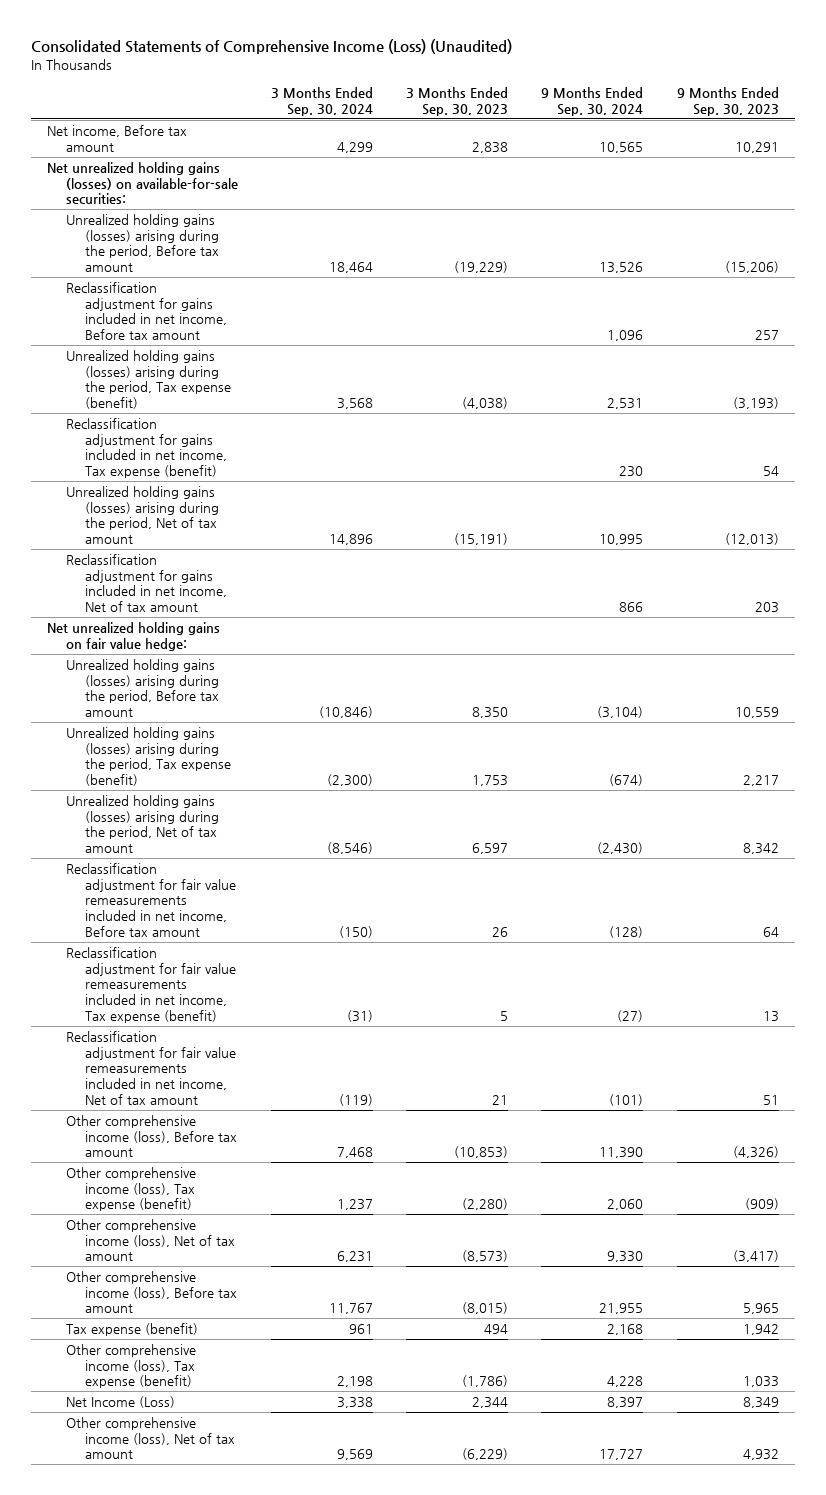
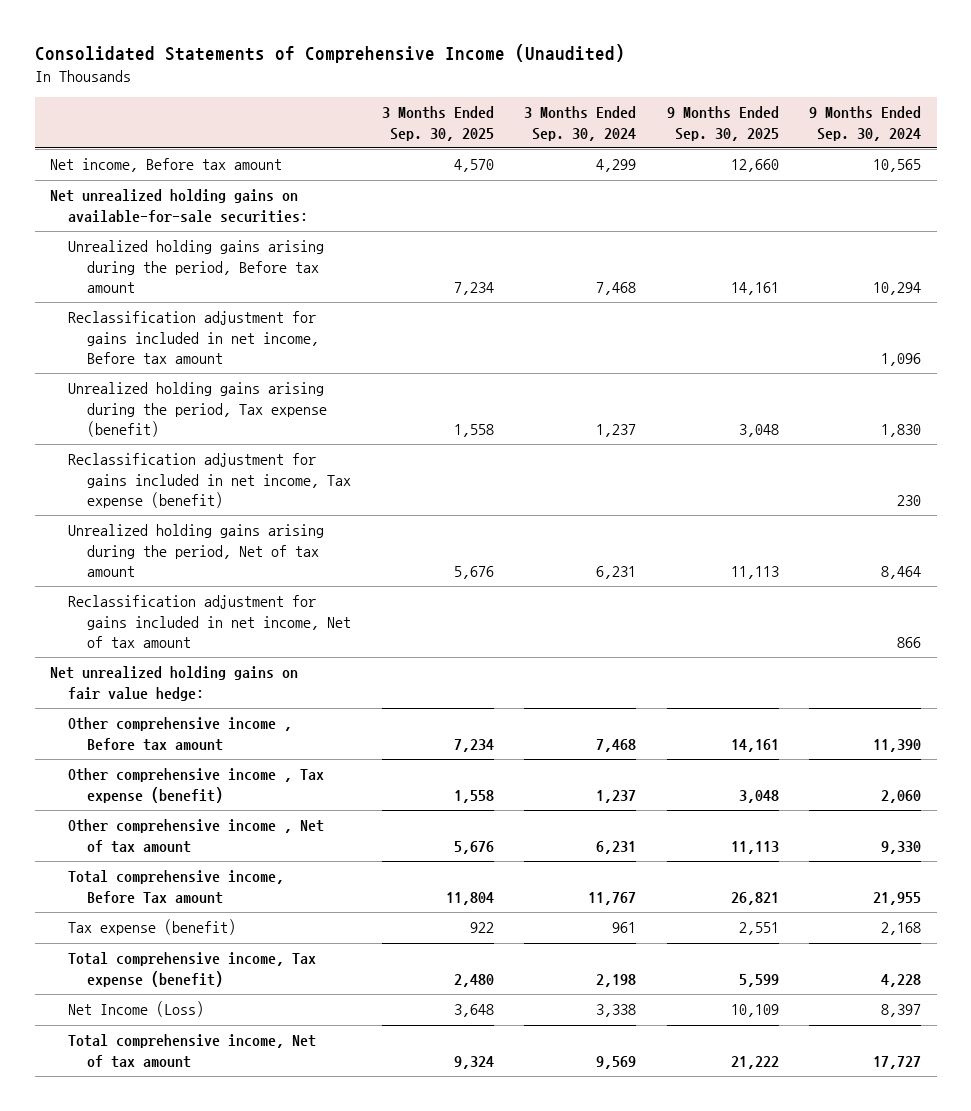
- Consolidated Statements of Comprehensive Income (Loss) (Unaudited)
+ Consolidated Statements of Comprehensive Income (Unaudited)
- | 3 Months Ended Sep. 30, 2024 | 3 Months Ended Sep. 30, 2023 | 9 Months Ended Sep. 30, 2024 | 9 Months Ended Sep. 30, 2023
+ | 3 Months Ended Sep. 30, 2025 | 3 Months Ended Sep. 30, 2024 | 9 Months Ended Sep. 30, 2025 | 9 Months Ended Sep. 30, 2024
- Net unrealized holding gains (losses) on available-for-sale securities:
- Unrealized holding gains (losses) arising during the period, Before tax amount | 18,464 | (19,229) | 13,526 | (15,206)
+ Net unrealized holding gains on available-for-sale securities:
+ Unrealized holding gains arising during the period, Before tax amount | 7,234 | 7,468 | 14,161 | 10,294
- Unrealized holding gains (losses) arising during the period, Tax expense (benefit) | 3,568 | (4,038) | 2,531 | (3,193)
+ Unrealized holding gains arising during the period, Tax expense (benefit) | 1,558 | 1,237 | 3,048 | 1,830
- Unrealized holding gains (losses) arising during the period, Net of tax amount | 14,896 | (15,191) | 10,995 | (12,013)
+ Unrealized holding gains arising during the period, Net of tax amount | 5,676 | 6,231 | 11,113 | 8,464
- Unrealized holding gains (losses) arising during the period, Before tax amount | (10,846) | 8,350 | (3,104) | 10,559
- Unrealized holding gains (losses) arising during the period, Tax expense (benefit) | (2,300) | 1,753 | (674) | 2,217
- Unrealized holding gains (losses) arising during the period, Net of tax amount | (8,546) | 6,597 | (2,430) | 8,342
- Reclassification adjustment for fair value remeasurements included in net income, Before tax amount | (150) | 26 | (128) | 64
- Reclassification adjustment for fair value remeasurements included in net income, Tax expense (benefit) | (31) | 5 | (27) | 13
- Reclassification adjustment for fair value remeasurements included in net income, Net of tax amount | (119) | 21 | (101) | 51
- Other comprehensive income (loss), Before tax amount | 7,468 | (10,853) | 11,390 | (4,326)
- Other comprehensive income (loss), Tax expense (benefit) | 1,237 | (2,280) | 2,060 | (909)
- Other comprehensive income (loss), Net of tax amount | 6,231 | (8,573) | 9,330 | (3,417)
- Other comprehensive income (loss), Before tax amount | 11,767 | (8,015) | 21,955 | 5,965
+ Other comprehensive income , Before tax amount | 7,234 | 7,468 | 14,161 | 11,390
+ Other comprehensive income , Tax expense (benefit) | 1,558 | 1,237 | 3,048 | 2,060
+ Other comprehensive income , Net of tax amount | 5,676 | 6,231 | 11,113 | 9,330
+ Total comprehensive income, Before Tax amount | 11,804 | 11,767 | 26,821 | 21,955
- Other comprehensive income (loss), Tax expense (benefit) | 2,198 | (1,786) | 4,228 | 1,033
+ Total comprehensive income, Tax expense (benefit) | 2,480 | 2,198 | 5,599 | 4,228
- Other comprehensive income (loss), Net of tax amount | 9,569 | (6,229) | 17,727 | 4,932
+ Total comprehensive income, Net of tax amount | 9,324 | 9,569 | 21,222 | 17,727

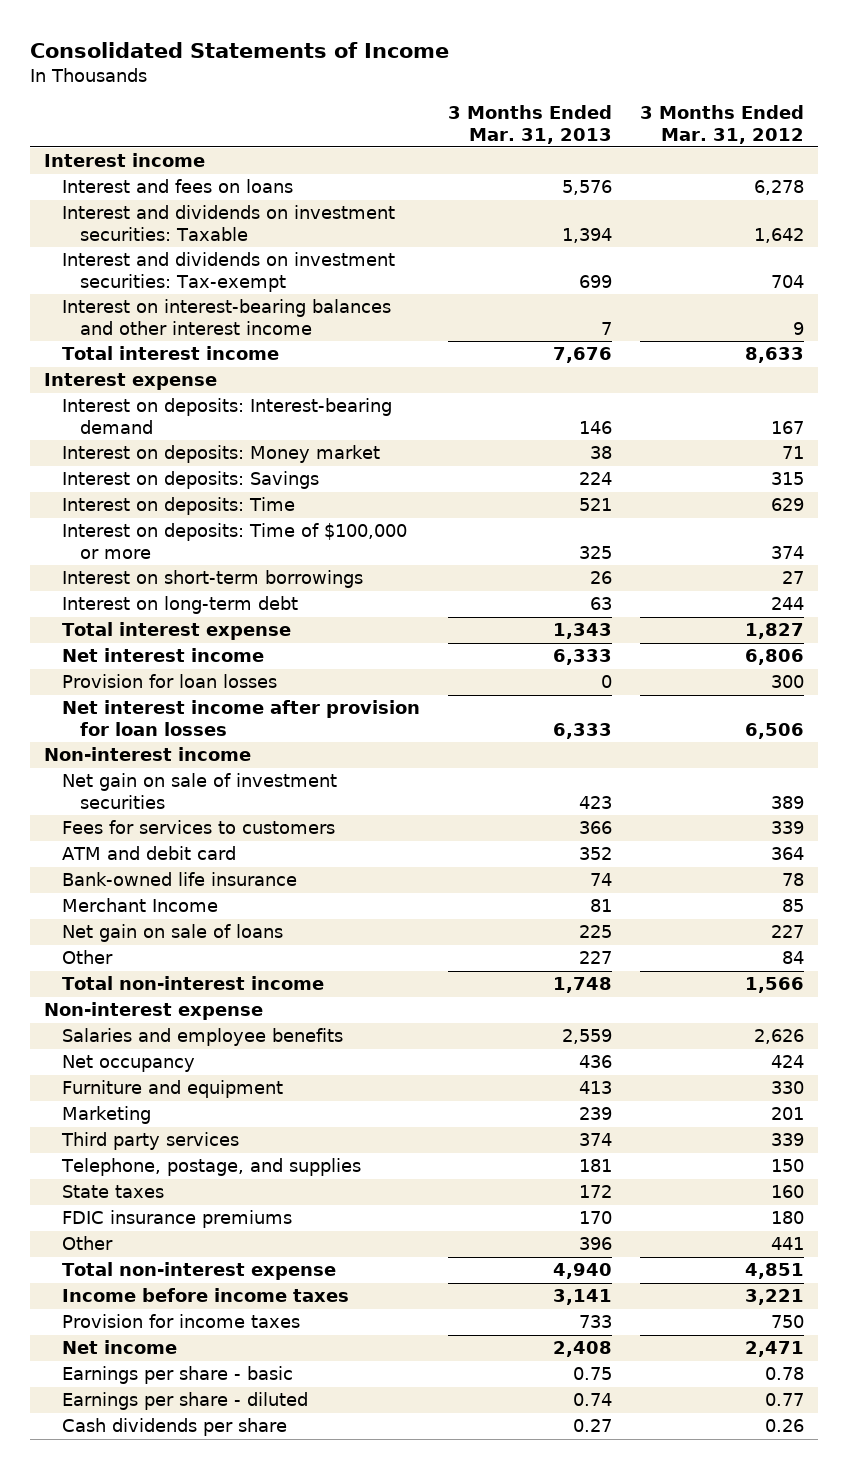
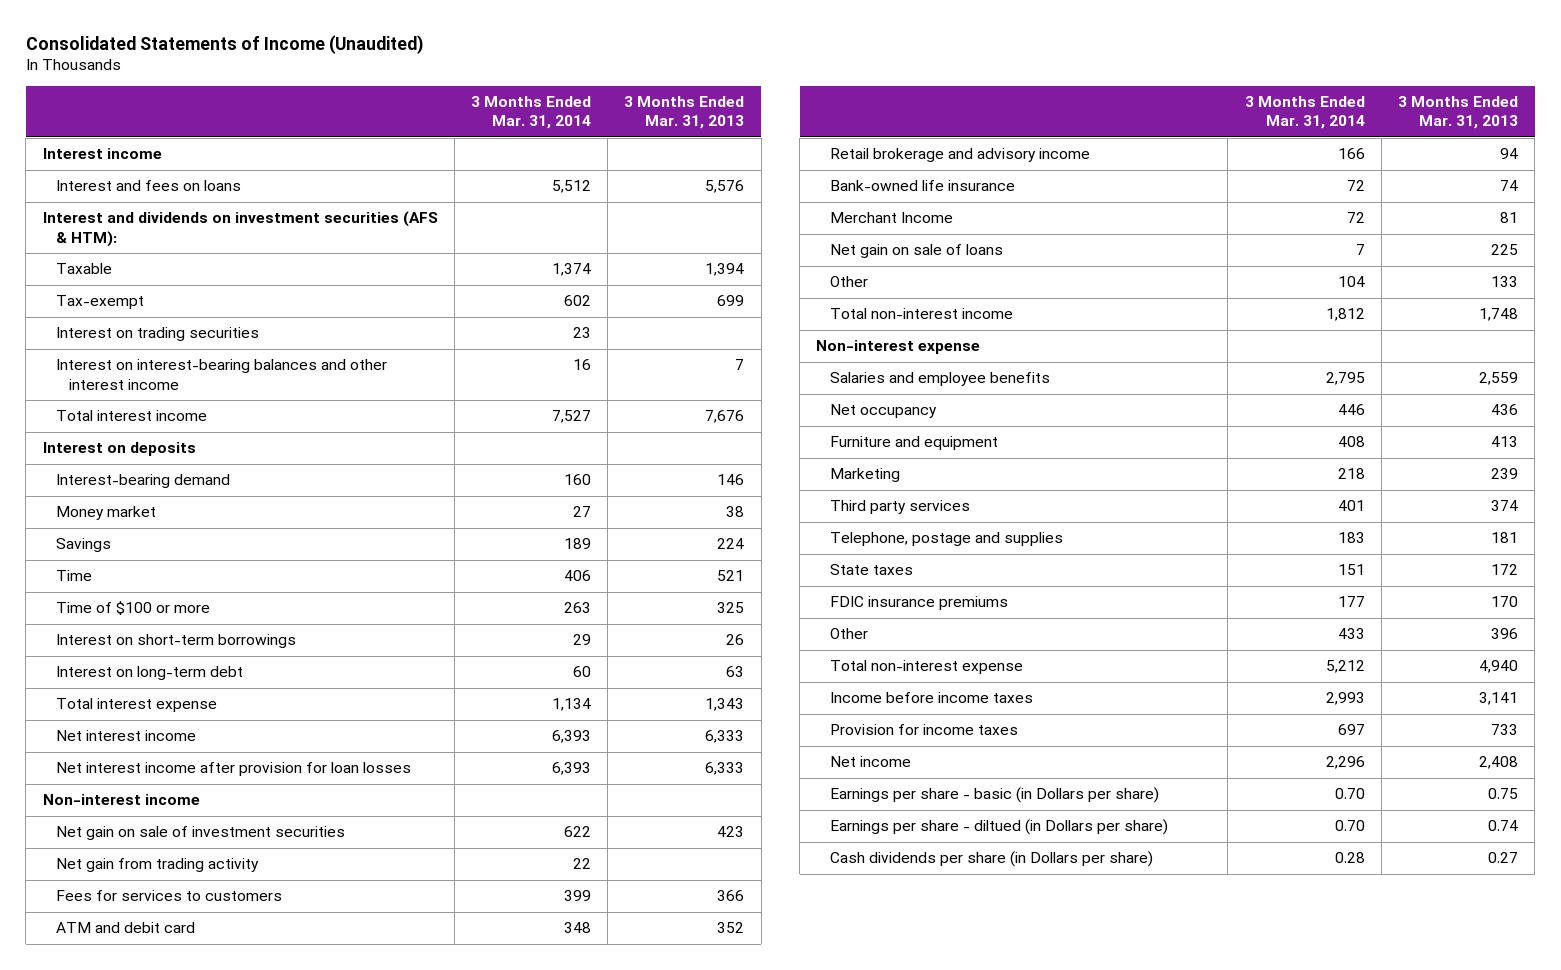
- Consolidated Statements of Income
+ Consolidated Statements of Income (Unaudited)
- | 3 Months Ended Mar. 31, 2013 | 3 Months Ended Mar. 31, 2012
+ | 3 Months Ended Mar. 31, 2014 | 3 Months Ended Mar. 31, 2013
- Interest and dividends on investment securities: Taxable | 1,394 | 1,642
- Interest and dividends on investment securities: Tax-exempt | 699 | 704
+ Interest and dividends on investment securities (AFS & HTM):
+ Taxable | 1,374 | 1,394
+ Tax-exempt | 602 | 699
+ Interest on trading securities | 23 |
- Interest expense
- Interest on deposits: Interest-bearing demand | 146 | 167
- Interest on deposits: Money market | 38 | 71
- Interest on deposits: Savings | 224 | 315
- Interest on deposits: Time | 521 | 629
- Interest on deposits: Time of $100,000 or more | 325 | 374
+ Interest on deposits
+ Interest-bearing demand | 160 | 146
+ Money market | 27 | 38
+ Savings | 189 | 224
+ Time | 406 | 521
+ Time of $100 or more | 263 | 325
- Provision for loan losses | 0 | 300
+ Net gain from trading activity | 22 |
+ Retail brokerage and advisory income | 166 | 94
- Other | 227 | 84
+ Other | 104 | 133
- Telephone, postage, and supplies | 181 | 150
+ Telephone, postage and supplies | 183 | 181
- Earnings per share - basic | 0.75 | 0.78
- Earnings per share - diluted | 0.74 | 0.77
- Cash dividends per share | 0.27 | 0.26
+ Earnings per share - basic (in Dollars per share) | 0.70 | 0.75
+ Earnings per share - diltued (in Dollars per share) | 0.70 | 0.74
+ Cash dividends per share (in Dollars per share) | 0.28 | 0.27

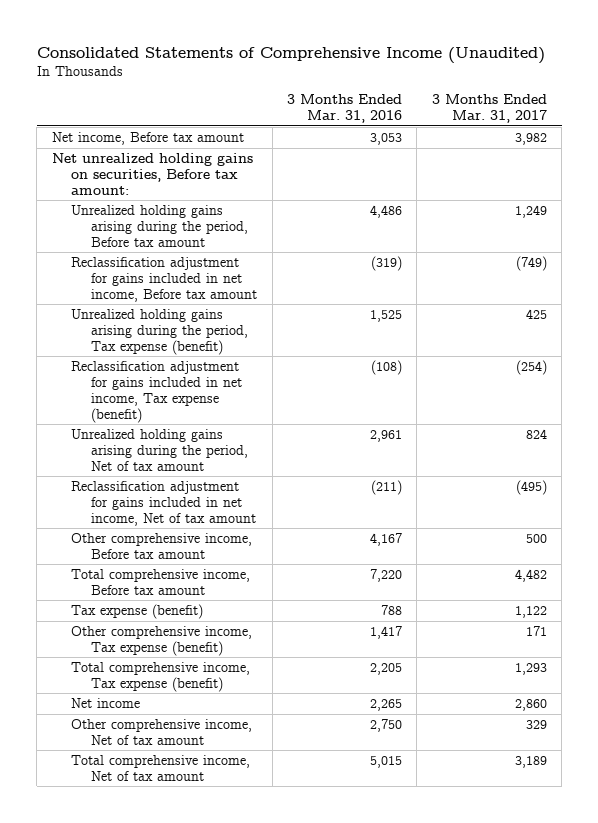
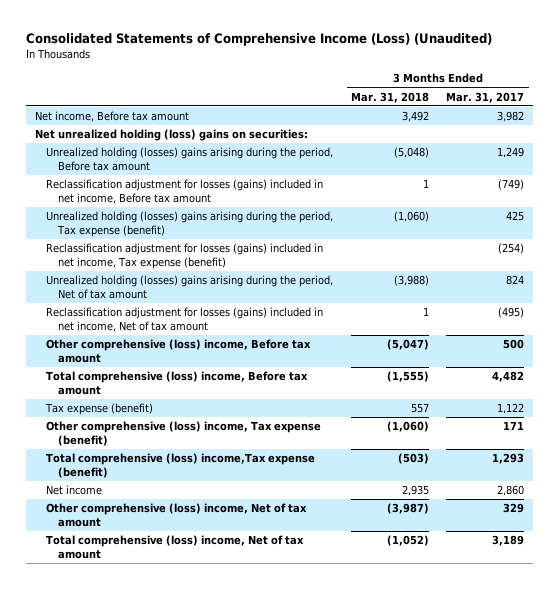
- Consolidated Statements of Comprehensive Income (Unaudited)
+ Consolidated Statements of Comprehensive Income (Loss) (Unaudited)
- | 3 Months Ended Mar. 31, 2016 | 3 Months Ended Mar. 31, 2017
+ | 3 Months Ended Mar. 31, 2018 | 3 Months Ended Mar. 31, 2017
- Net unrealized holding gains on securities, Before tax amount:
- Unrealized holding gains arising during the period, Before tax amount | 4,486 | 1,249
- Reclassification adjustment for gains included in net income, Before tax amount | (319) | (749)
- Unrealized holding gains arising during the period, Tax expense (benefit) | 1,525 | 425
- Reclassification adjustment for gains included in net income, Tax expense (benefit) | (108) | (254)
- Unrealized holding gains arising during the period, Net of tax amount | 2,961 | 824
- Reclassification adjustment for gains included in net income, Net of tax amount | (211) | (495)
- Other comprehensive income, Before tax amount | 4,167 | 500
- Total comprehensive income, Before tax amount | 7,220 | 4,482
+ Net unrealized holding (loss) gains on securities:
+ Unrealized holding (losses) gains arising during the period, Before tax amount | (5,048) | 1,249
+ Reclassification adjustment for losses (gains) included in net income, Before tax amount | 1 | (749)
+ Unrealized holding (losses) gains arising during the period, Tax expense (benefit) | (1,060) | 425
+ Reclassification adjustment for losses (gains) included in net income, Tax expense (benefit) | | (254)
+ Unrealized holding (losses) gains arising during the period, Net of tax amount | (3,988) | 824
+ Reclassification adjustment for losses (gains) included in net income, Net of tax amount | 1 | (495)
+ Other comprehensive (loss) income, Before tax amount | (5,047) | 500
+ Total comprehensive (loss) income, Before tax amount | (1,555) | 4,482
- Other comprehensive income, Tax expense (benefit) | 1,417 | 171
- Total comprehensive income, Tax expense (benefit) | 2,205 | 1,293
+ Other comprehensive (loss) income, Tax expense (benefit) | (1,060) | 171
+ Total comprehensive (loss) income,Tax expense (benefit) | (503) | 1,293
- Other comprehensive income, Net of tax amount | 2,750 | 329
- Total comprehensive income, Net of tax amount | 5,015 | 3,189
+ Other comprehensive (loss) income, Net of tax amount | (3,987) | 329
+ Total comprehensive (loss) income, Net of tax amount | (1,052) | 3,189

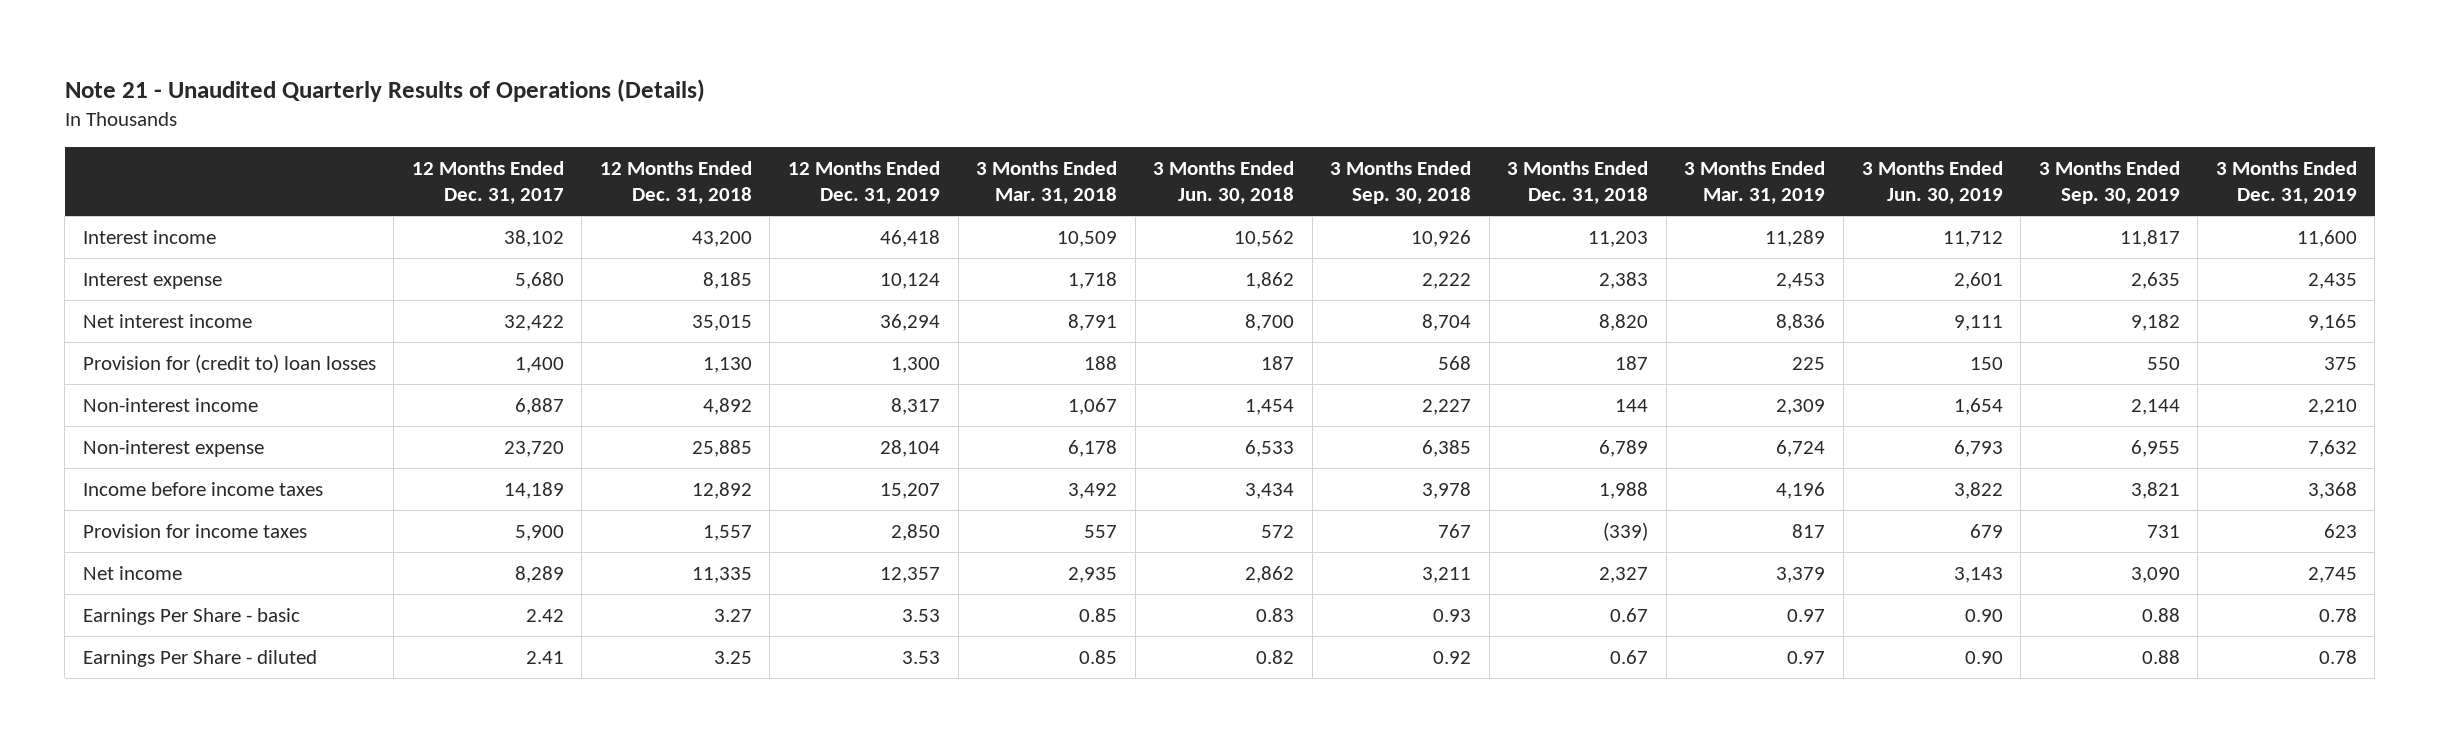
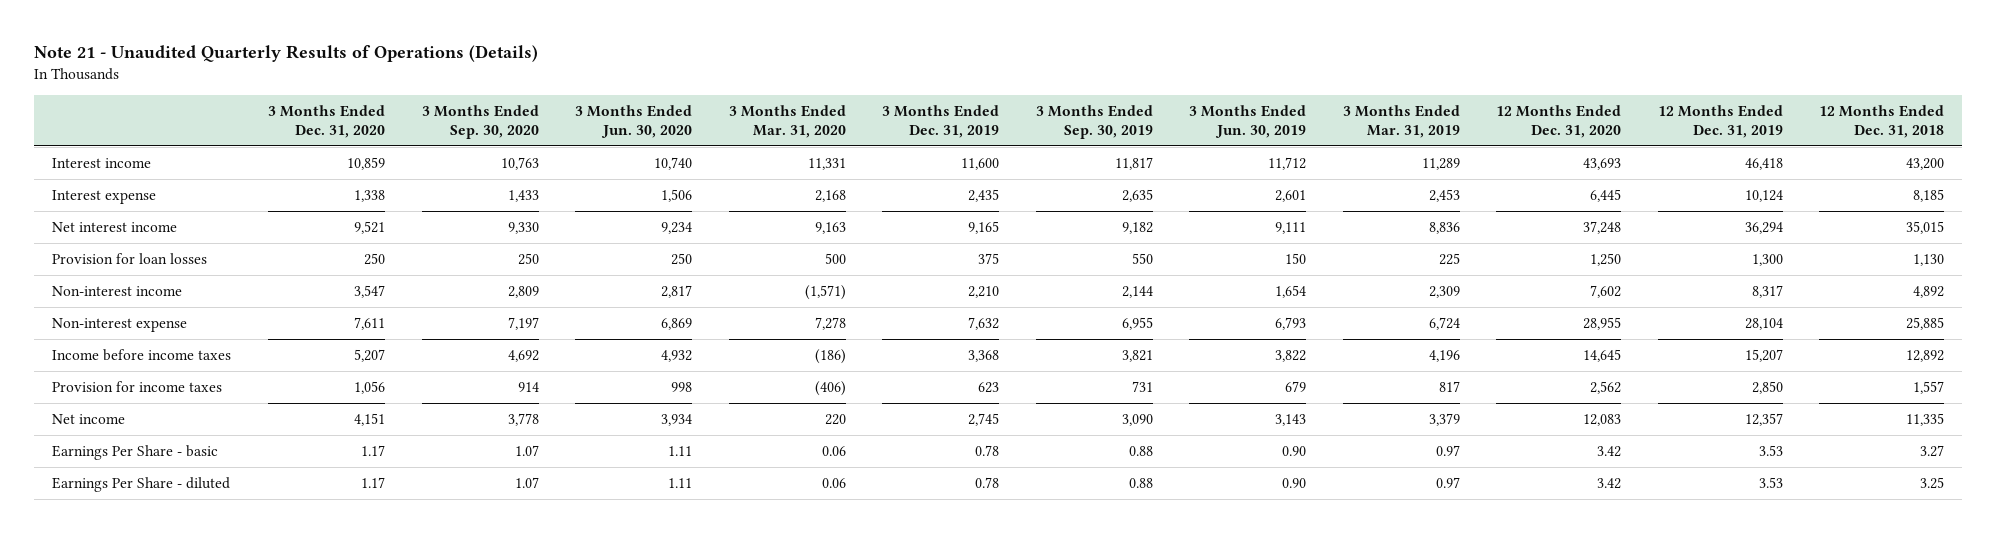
- | 12 Months Ended Dec. 31, 2017 | 12 Months Ended Dec. 31, 2018 | 12 Months Ended Dec. 31, 2019 | 3 Months Ended Mar. 31, 2018 | 3 Months Ended Jun. 30, 2018 | 3 Months Ended Sep. 30, 2018 | 3 Months Ended Dec. 31, 2018 | 3 Months Ended Mar. 31, 2019 | 3 Months Ended Jun. 30, 2019 | 3 Months Ended Sep. 30, 2019 | 3 Months Ended Dec. 31, 2019
+ | 3 Months Ended Dec. 31, 2020 | 3 Months Ended Sep. 30, 2020 | 3 Months Ended Jun. 30, 2020 | 3 Months Ended Mar. 31, 2020 | 3 Months Ended Dec. 31, 2019 | 3 Months Ended Sep. 30, 2019 | 3 Months Ended Jun. 30, 2019 | 3 Months Ended Mar. 31, 2019 | 12 Months Ended Dec. 31, 2020 | 12 Months Ended Dec. 31, 2019 | 12 Months Ended Dec. 31, 2018
- Provision for (credit to) loan losses | 1,400 | 1,130 | 1,300 | 188 | 187 | 568 | 187 | 225 | 150 | 550 | 375
+ Provision for loan losses | 250 | 250 | 250 | 500 | 375 | 550 | 150 | 225 | 1,250 | 1,300 | 1,130

